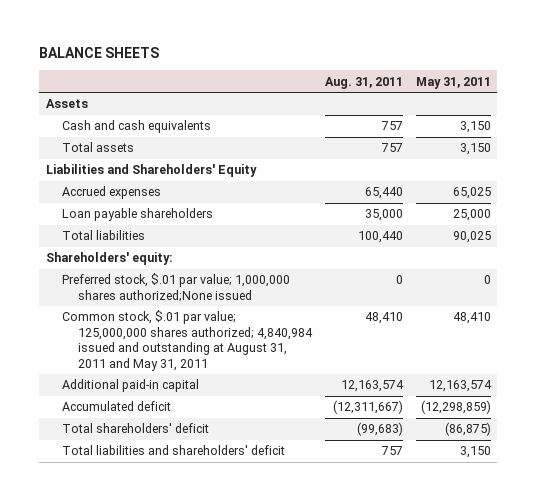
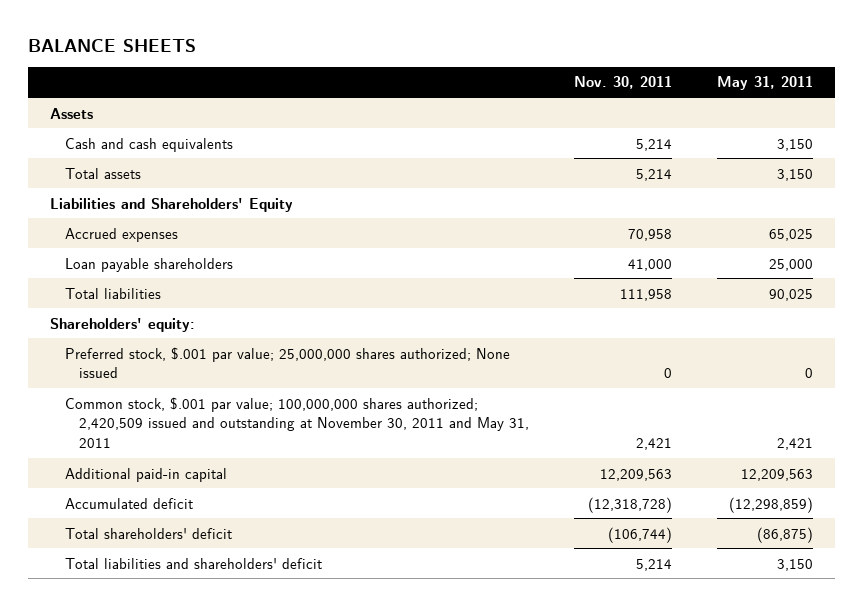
- | Aug. 31, 2011 | May 31, 2011
+ | Nov. 30, 2011 | May 31, 2011
- Preferred stock, $.01 par value; 1,000,000 shares authorized;None issued | 0 | 0
- Common stock, $.01 par value; 125,000,000 shares authorized; 4,840,984 issued and outstanding at August 31, 2011 and May 31, 2011 | 48,410 | 48,410
- Additional paid-in capital | 12,163,574 | 12,163,574
+ Preferred stock, $.001 par value; 25,000,000 shares authorized; None issued | 0 | 0
+ Common stock, $.001 par value; 100,000,000 shares authorized; 2,420,509 issued and outstanding at November 30, 2011 and May 31, 2011 | 2,421 | 2,421
+ Additional paid-in capital | 12,209,563 | 12,209,563

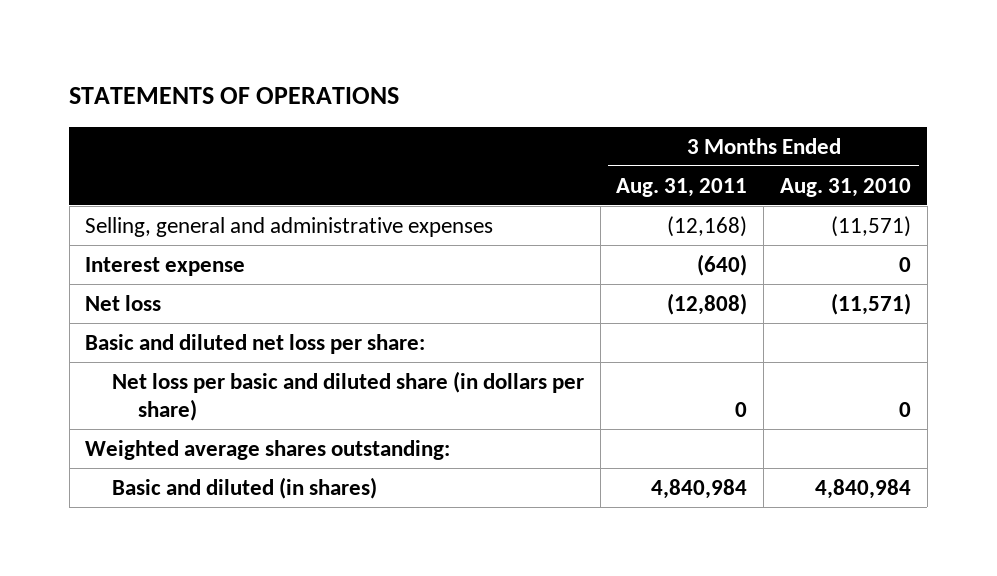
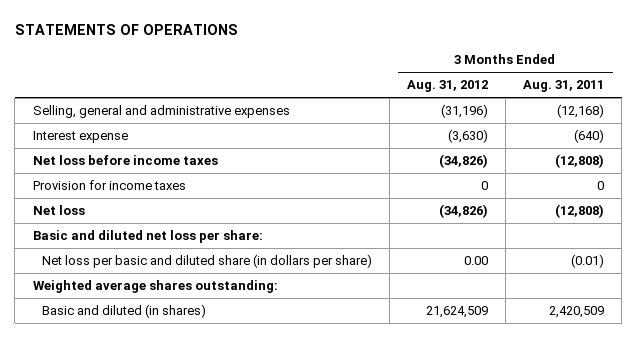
- | 3 Months Ended Aug. 31, 2011 | 3 Months Ended Aug. 31, 2010
+ | 3 Months Ended Aug. 31, 2012 | 3 Months Ended Aug. 31, 2011
+ Net loss before income taxes | (34,826) | (12,808)
+ Provision for income taxes | 0 | 0
- Net loss per basic and diluted share (in dollars per share) | 0 | 0
+ Net loss per basic and diluted share (in dollars per share) | 0.00 | (0.01)
- Basic and diluted (in shares) | 4,840,984 | 4,840,984
+ Basic and diluted (in shares) | 21,624,509 | 2,420,509

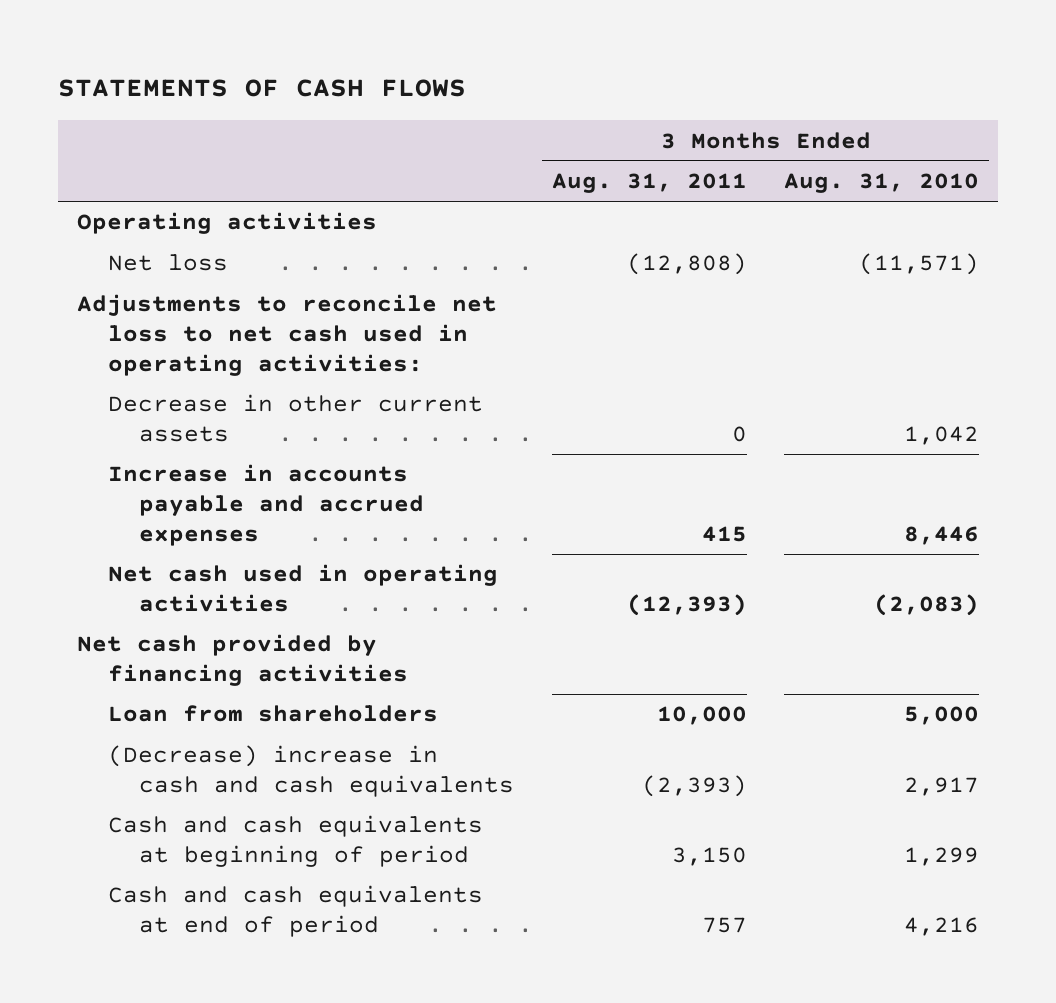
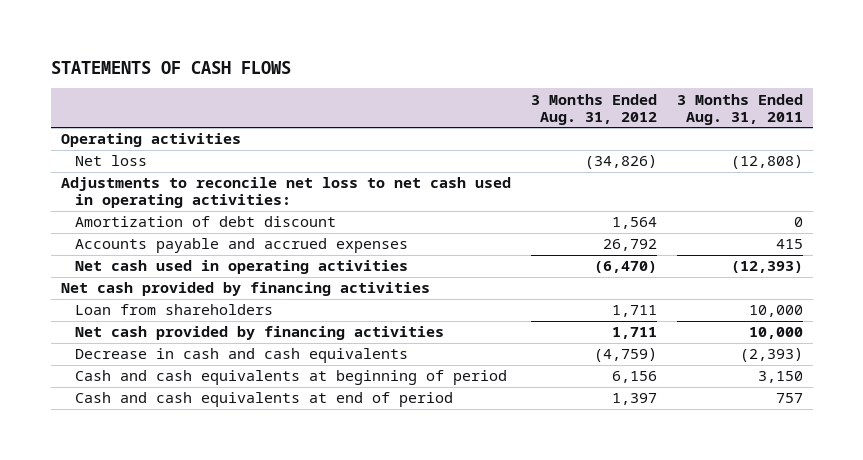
- | 3 Months Ended Aug. 31, 2011 | 3 Months Ended Aug. 31, 2010
+ | 3 Months Ended Aug. 31, 2012 | 3 Months Ended Aug. 31, 2011
- Decrease in other current assets | 0 | 1,042
- Increase in accounts payable and accrued expenses | 415 | 8,446
+ Amortization of debt discount | 1,564 | 0
+ Accounts payable and accrued expenses | 26,792 | 415
- (Decrease) increase in cash and cash equivalents | (2,393) | 2,917
+ Net cash provided by financing activities | 1,711 | 10,000
+ Decrease in cash and cash equivalents | (4,759) | (2,393)

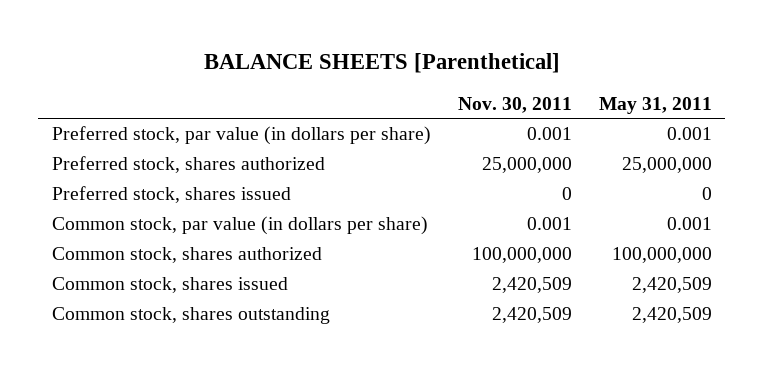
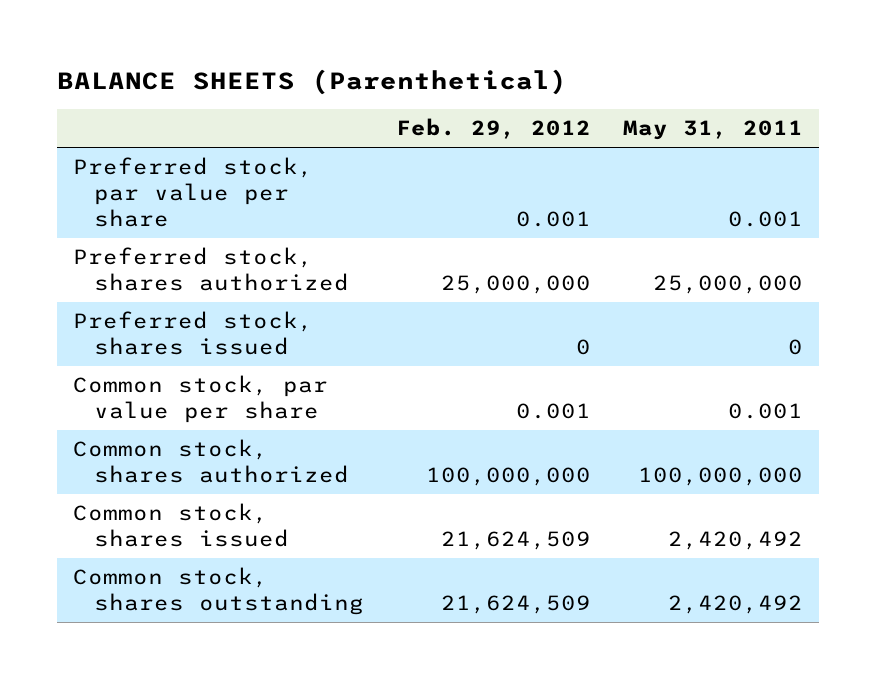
- BALANCE SHEETS [Parenthetical]
+ BALANCE SHEETS (Parenthetical)
- | Nov. 30, 2011 | May 31, 2011
+ | Feb. 29, 2012 | May 31, 2011
- Preferred stock, par value (in dollars per share) | 0.001 | 0.001
+ Preferred stock, par value per share | 0.001 | 0.001
- Common stock, par value (in dollars per share) | 0.001 | 0.001
+ Common stock, par value per share | 0.001 | 0.001
- Common stock, shares issued | 2,420,509 | 2,420,509
- Common stock, shares outstanding | 2,420,509 | 2,420,509
+ Common stock, shares issued | 21,624,509 | 2,420,492
+ Common stock, shares outstanding | 21,624,509 | 2,420,492

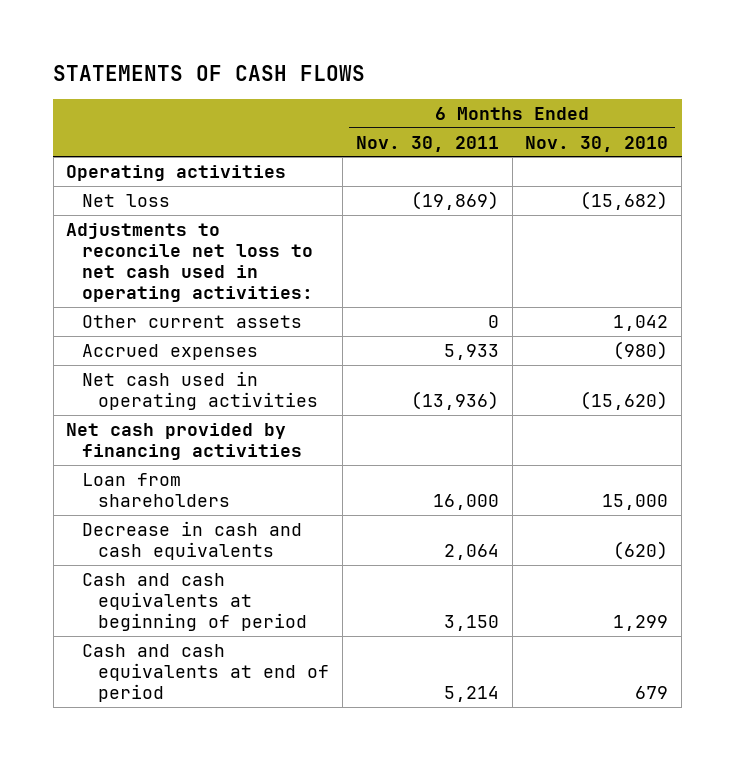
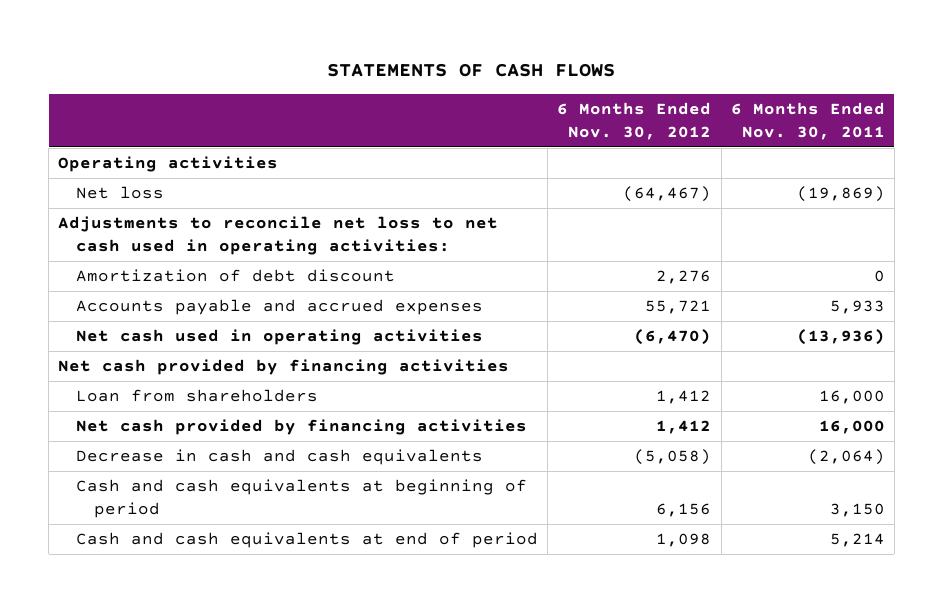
- | 6 Months Ended Nov. 30, 2011 | 6 Months Ended Nov. 30, 2010
+ | 6 Months Ended Nov. 30, 2012 | 6 Months Ended Nov. 30, 2011
- Other current assets | 0 | 1,042
- Accrued expenses | 5,933 | (980)
+ Amortization of debt discount | 2,276 | 0
+ Accounts payable and accrued expenses | 55,721 | 5,933
- Decrease in cash and cash equivalents | 2,064 | (620)
+ Net cash provided by financing activities | 1,412 | 16,000
+ Decrease in cash and cash equivalents | (5,058) | (2,064)

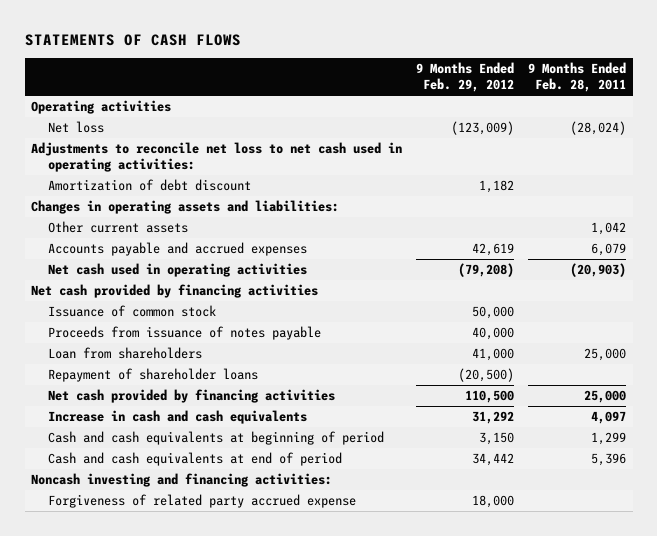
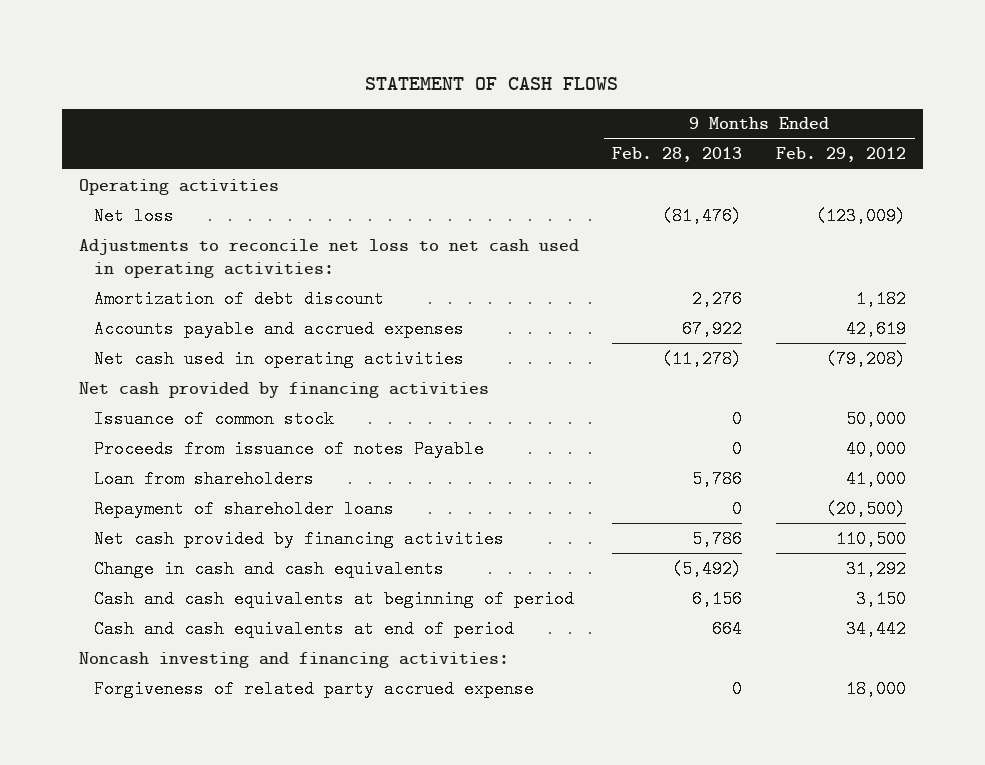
- STATEMENTS OF CASH FLOWS
+ STATEMENT OF CASH FLOWS
- | 9 Months Ended Feb. 29, 2012 | 9 Months Ended Feb. 28, 2011
+ | 9 Months Ended Feb. 28, 2013 | 9 Months Ended Feb. 29, 2012
- Changes in operating assets and liabilities:
- Other current assets | | 1,042
- Proceeds from issuance of notes payable | 40,000 |
+ Proceeds from issuance of notes Payable | 0 | 40,000
- Increase in cash and cash equivalents | 31,292 | 4,097
+ Change in cash and cash equivalents | (5,492) | 31,292

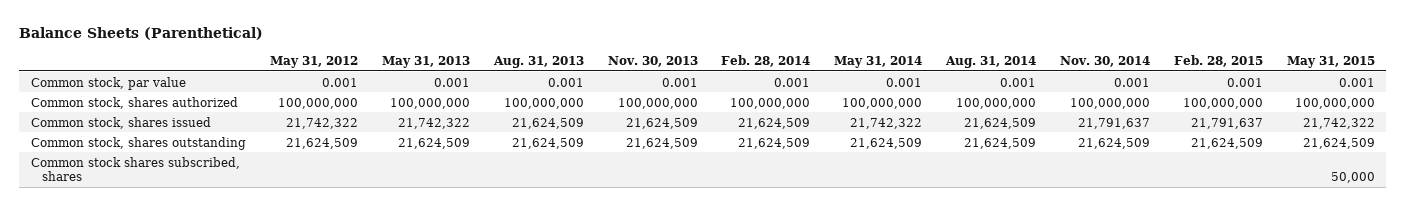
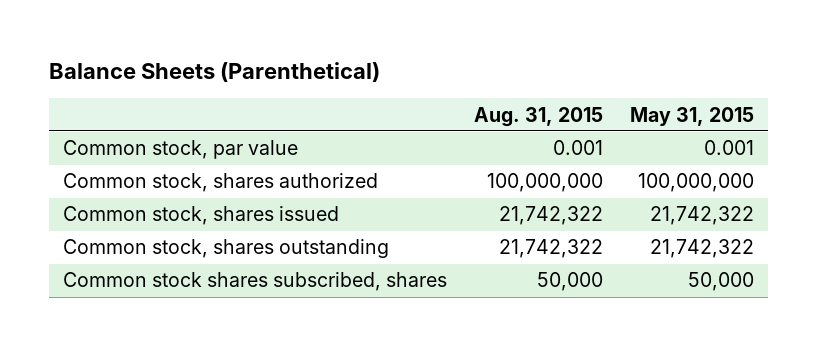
- | May 31, 2012 | May 31, 2013 | Aug. 31, 2013 | Nov. 30, 2013 | Feb. 28, 2014 | May 31, 2014 | Aug. 31, 2014 | Nov. 30, 2014 | Feb. 28, 2015 | May 31, 2015
+ | Aug. 31, 2015 | May 31, 2015
- Common stock, shares outstanding | 21,624,509 | 21,624,509 | 21,624,509 | 21,624,509 | 21,624,509 | 21,624,509 | 21,624,509 | 21,624,509 | 21,624,509 | 21,624,509
+ Common stock, shares outstanding | 21,742,322 | 21,742,322

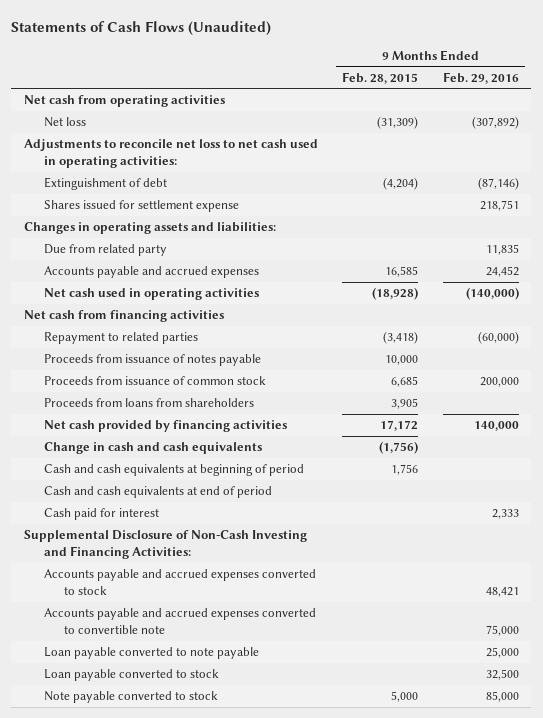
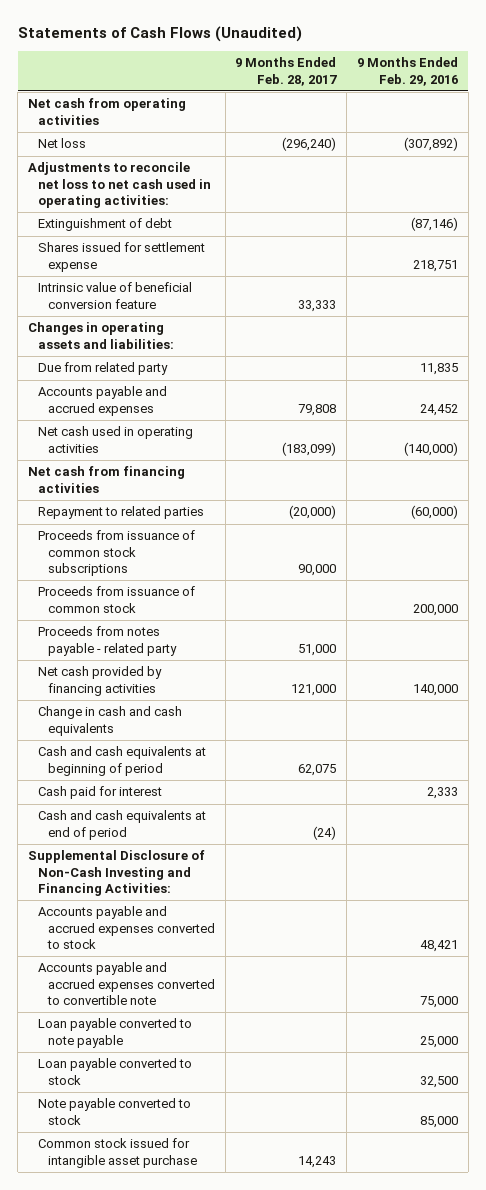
- | 9 Months Ended Feb. 28, 2015 | 9 Months Ended Feb. 29, 2016
+ | 9 Months Ended Feb. 28, 2017 | 9 Months Ended Feb. 29, 2016
+ Intrinsic value of beneficial conversion feature | 33,333 |
- Proceeds from issuance of notes payable | 10,000 |
+ Proceeds from issuance of common stock subscriptions | 90,000 |
- Proceeds from loans from shareholders | 3,905 |
+ Proceeds from notes payable - related party | 51,000 |
moved down: Cash and cash equivalents at end of period | (24) |
+ Common stock issued for intangible asset purchase | 14,243 |

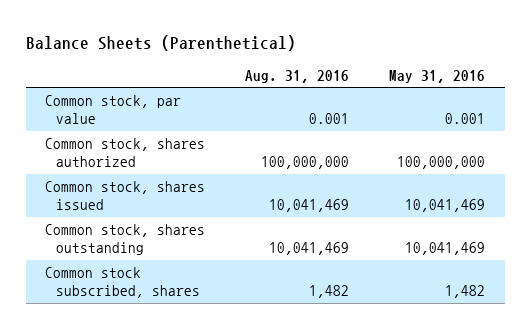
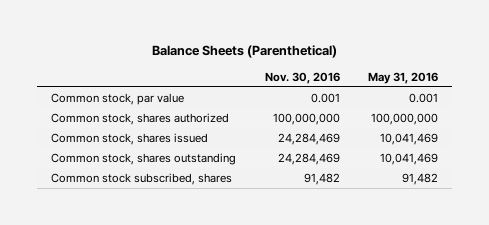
- | Aug. 31, 2016 | May 31, 2016
+ | Nov. 30, 2016 | May 31, 2016
- Common stock subscribed, shares | 1,482 | 1,482
+ Common stock subscribed, shares | 91,482 | 91,482

